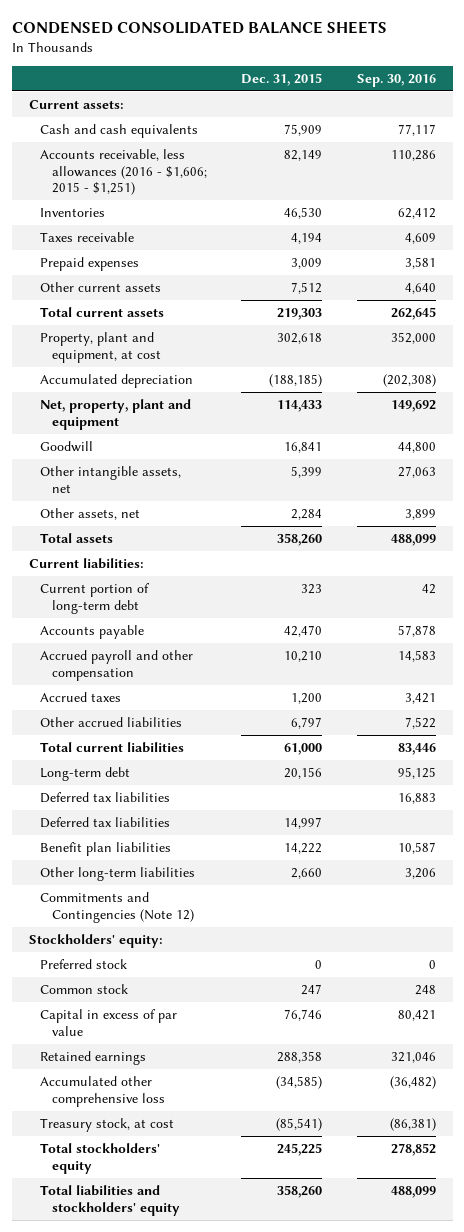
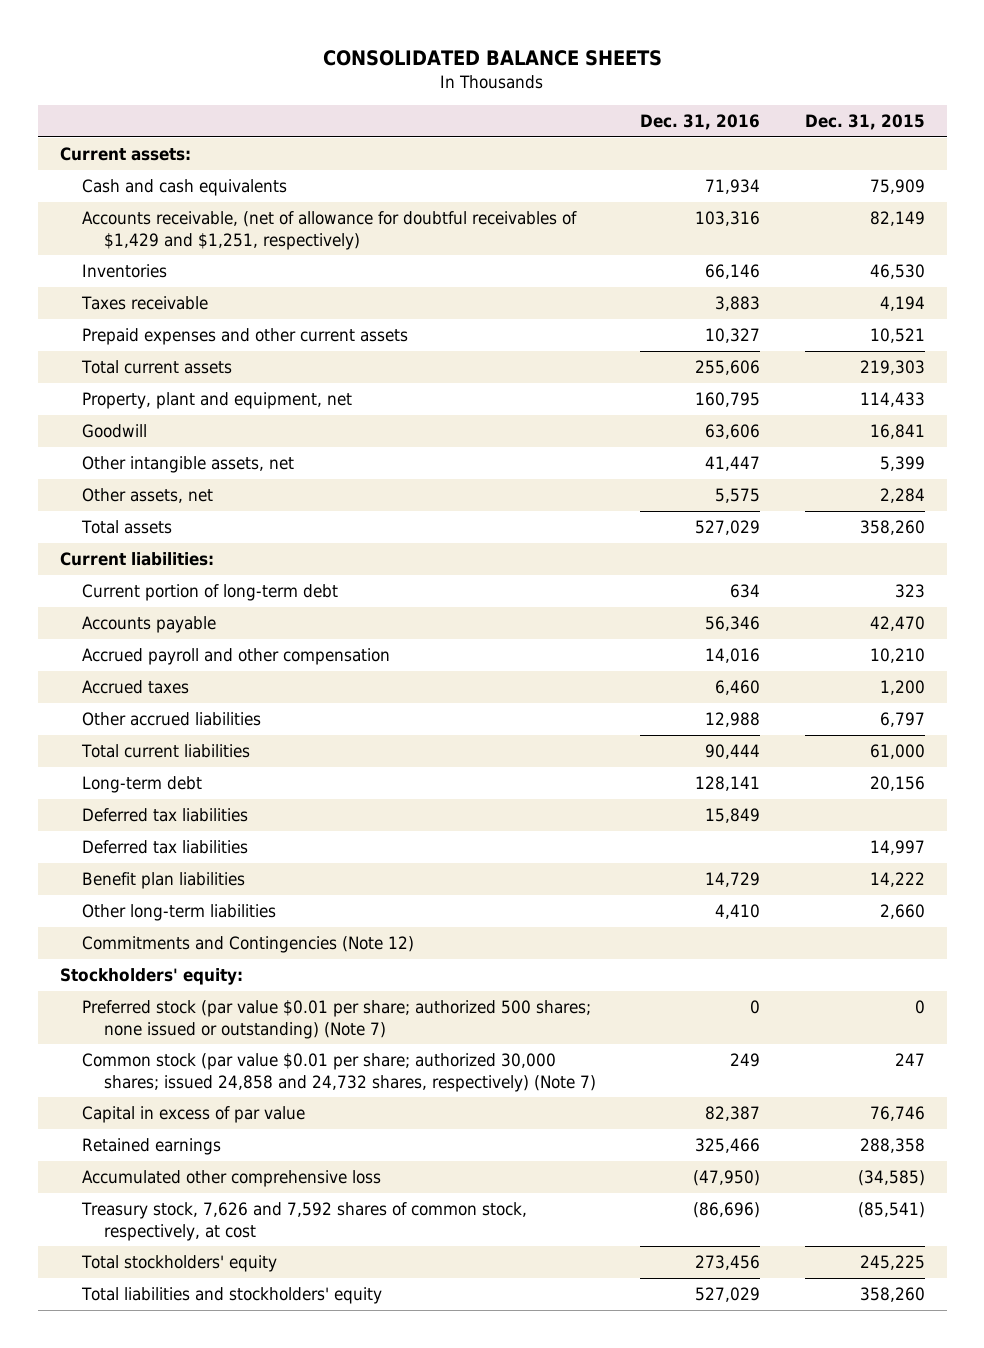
- CONDENSED CONSOLIDATED BALANCE SHEETS
+ CONSOLIDATED BALANCE SHEETS
- | Dec. 31, 2015 | Sep. 30, 2016
+ | Dec. 31, 2016 | Dec. 31, 2015
- Accounts receivable, less allowances (2016 - $1,606; 2015 - $1,251) | 82,149 | 110,286
+ Accounts receivable, (net of allowance for doubtful receivables of $1,429 and $1,251, respectively) | 103,316 | 82,149
- Prepaid expenses | 3,009 | 3,581
- Other current assets | 7,512 | 4,640
+ Prepaid expenses and other current assets | 10,327 | 10,521
- Property, plant and equipment, at cost | 302,618 | 352,000
- Accumulated depreciation | (188,185) | (202,308)
- Net, property, plant and equipment | 114,433 | 149,692
+ Property, plant and equipment, net | 160,795 | 114,433
- Preferred stock | 0 | 0
- Common stock | 247 | 248
+ Preferred stock (par value $0.01 per share; authorized 500 shares; none issued or outstanding) (Note 7) | 0 | 0
+ Common stock (par value $0.01 per share; authorized 30,000 shares; issued 24,858 and 24,732 shares, respectively) (Note 7) | 249 | 247
- Treasury stock, at cost | (85,541) | (86,381)
+ Treasury stock, 7,626 and 7,592 shares of common stock, respectively, at cost | (86,696) | (85,541)

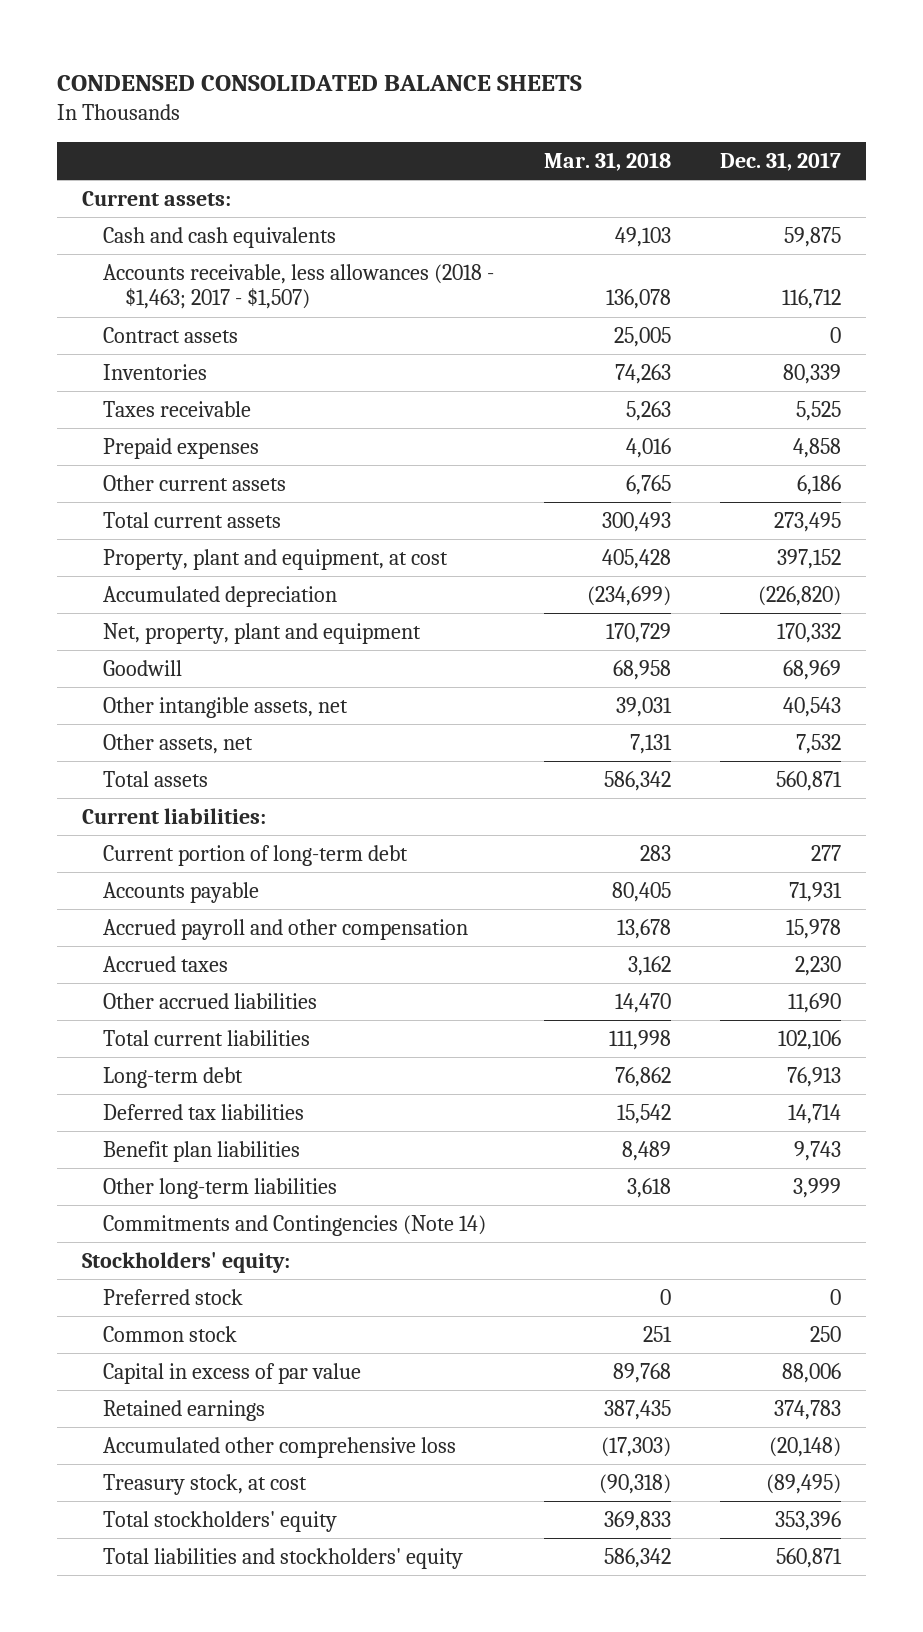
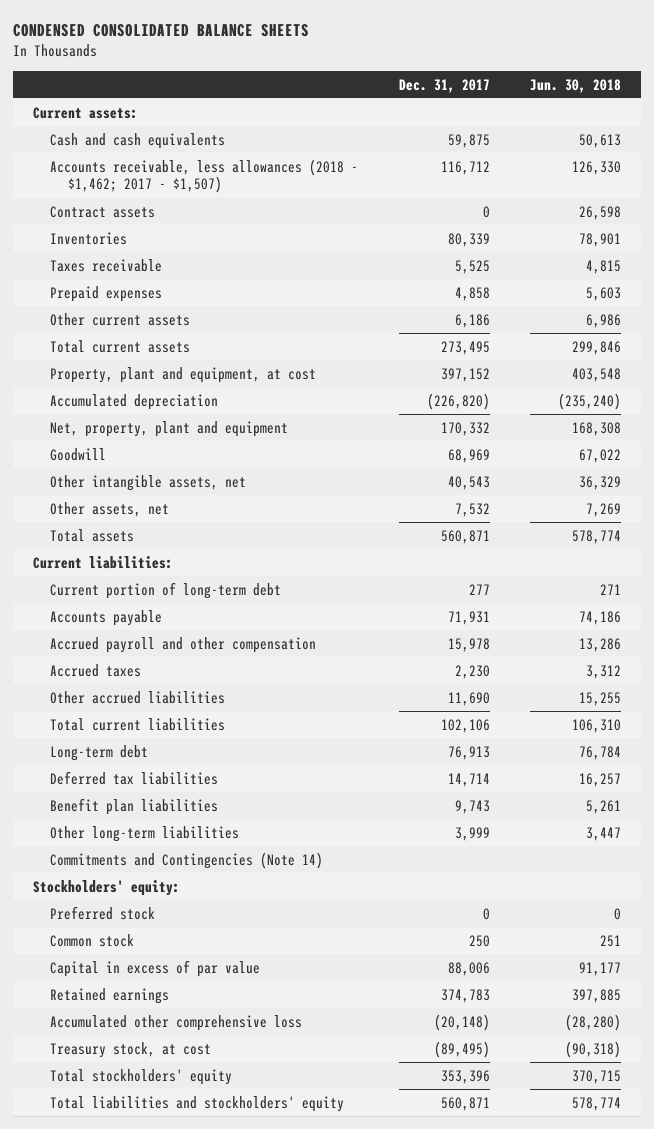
- | Mar. 31, 2018 | Dec. 31, 2017
+ | Dec. 31, 2017 | Jun. 30, 2018
- Accounts receivable, less allowances (2018 - $1,463; 2017 - $1,507) | 136,078 | 116,712
+ Accounts receivable, less allowances (2018 - $1,462; 2017 - $1,507) | 116,712 | 126,330

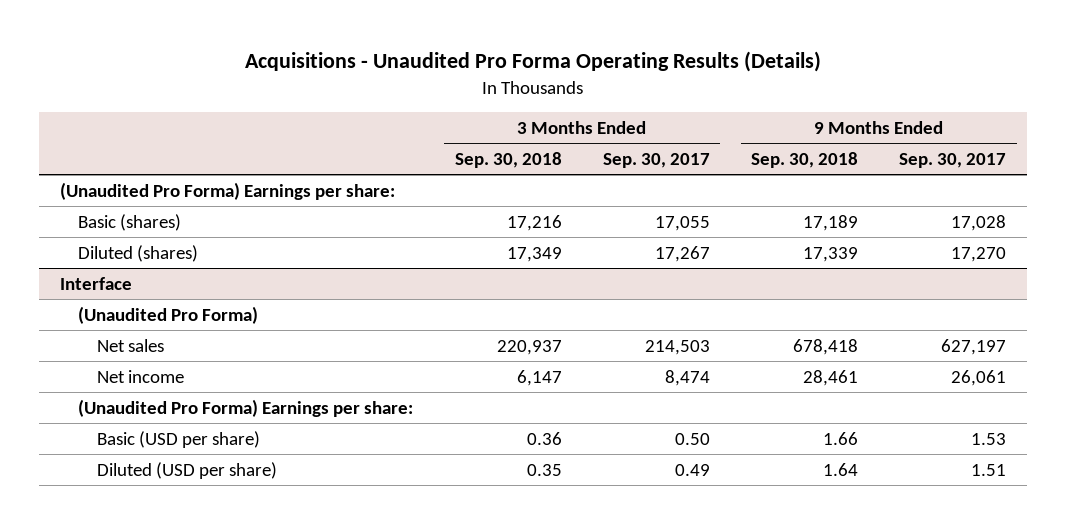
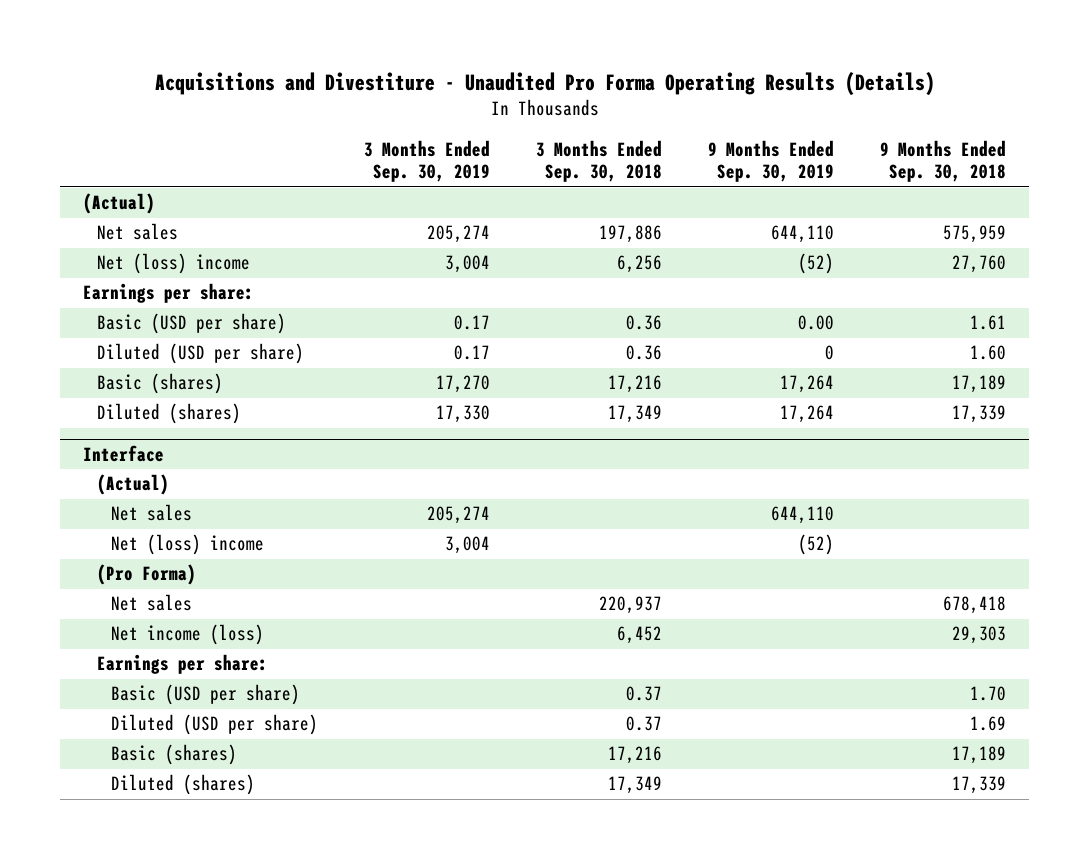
- Acquisitions - Unaudited Pro Forma Operating Results (Details)
+ Acquisitions and Divestiture - Unaudited Pro Forma Operating Results (Details)
- | 3 Months Ended Sep. 30, 2018 | 3 Months Ended Sep. 30, 2017 | 9 Months Ended Sep. 30, 2018 | 9 Months Ended Sep. 30, 2017
+ | 3 Months Ended Sep. 30, 2019 | 3 Months Ended Sep. 30, 2018 | 9 Months Ended Sep. 30, 2019 | 9 Months Ended Sep. 30, 2018
- (Unaudited Pro Forma) Earnings per share:
+ (Actual)
+ Net sales | 205,274 | 197,886 | 644,110 | 575,959
+ Net (loss) income | 3,004 | 6,256 | (52) | 27,760
+ Earnings per share:
+ Basic (USD per share) | 0.17 | 0.36 | 0.00 | 1.61
+ Diluted (USD per share) | 0.17 | 0.36 | 0 | 1.60
@ Interface
- (Unaudited Pro Forma)
+ (Actual)
+ Net sales | 205,274 | | 644,110 |
+ Net (loss) income | 3,004 | | (52) |
+ (Pro Forma)
- Net income | 6,147 | 8,474 | 28,461 | 26,061
- (Unaudited Pro Forma) Earnings per share:
- Basic (USD per share) | 0.36 | 0.50 | 1.66 | 1.53
- Diluted (USD per share) | 0.35 | 0.49 | 1.64 | 1.51
+ Net income (loss) | | 6,452 | | 29,303
+ Earnings per share:
+ Basic (USD per share) | | 0.37 | | 1.70
+ Diluted (USD per share) | | 0.37 | | 1.69
+ Basic (shares) | | 17,216 | | 17,189
+ Diluted (shares) | | 17,349 | | 17,339

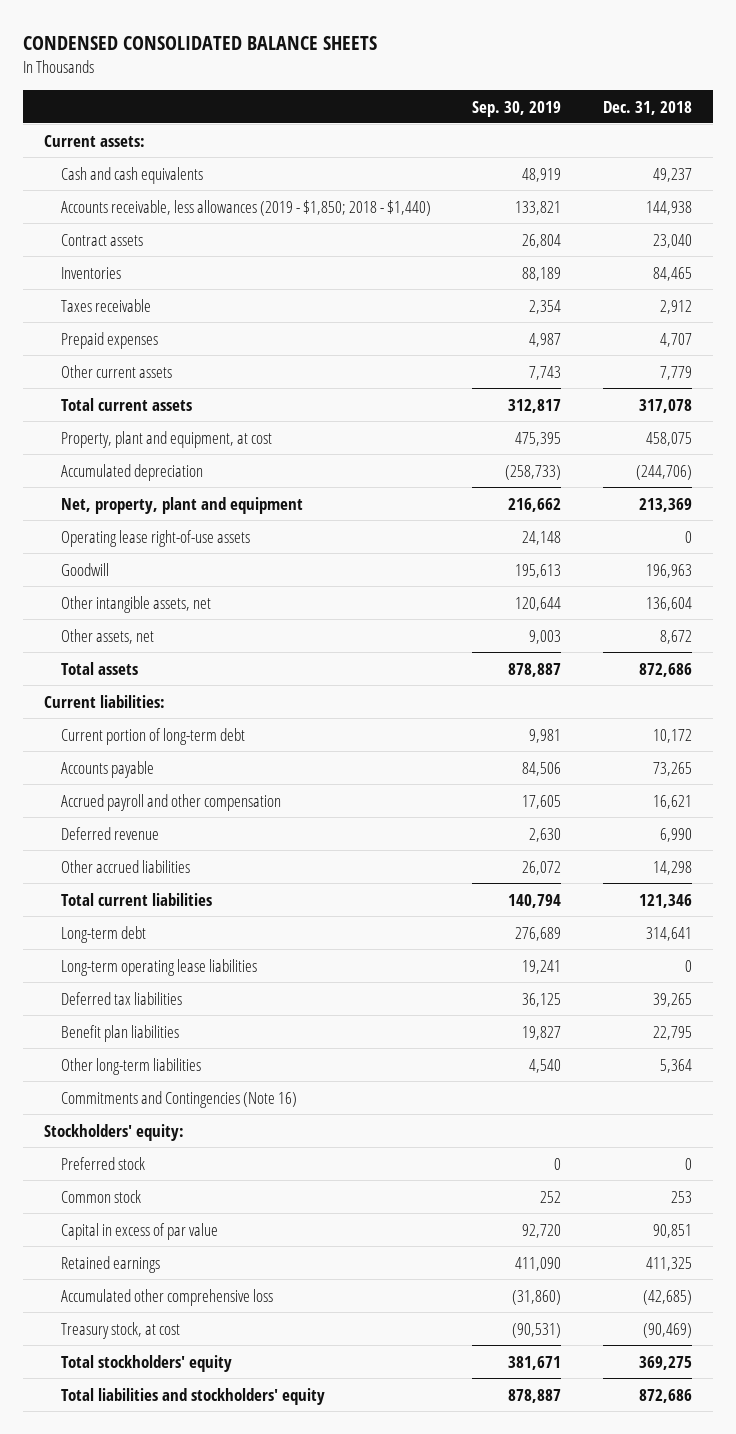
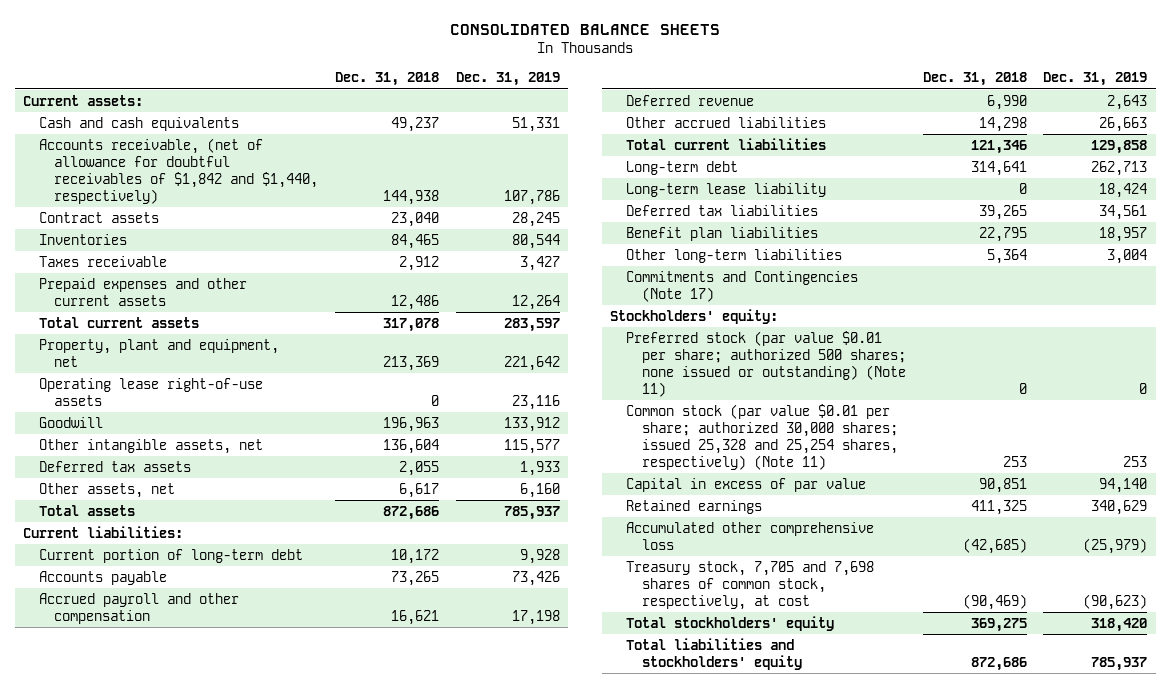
- CONDENSED CONSOLIDATED BALANCE SHEETS
+ CONSOLIDATED BALANCE SHEETS
- | Sep. 30, 2019 | Dec. 31, 2018
+ | Dec. 31, 2018 | Dec. 31, 2019
- Accounts receivable, less allowances (2019 - $1,850; 2018 - $1,440) | 133,821 | 144,938
+ Accounts receivable, (net of allowance for doubtful receivables of $1,842 and $1,440, respectively) | 144,938 | 107,786
- Prepaid expenses | 4,987 | 4,707
- Other current assets | 7,743 | 7,779
+ Prepaid expenses and other current assets | 12,486 | 12,264
- Property, plant and equipment, at cost | 475,395 | 458,075
- Accumulated depreciation | (258,733) | (244,706)
- Net, property, plant and equipment | 216,662 | 213,369
+ Property, plant and equipment, net | 213,369 | 221,642
- Other assets, net | 9,003 | 8,672
+ Deferred tax assets | 2,055 | 1,933
+ Other assets, net | 6,617 | 6,160
- Long-term operating lease liabilities | 19,241 | 0
+ Long-term lease liability | 0 | 18,424
- Commitments and Contingencies (Note 16)
+ Commitments and Contingencies (Note 17)
- Preferred stock | 0 | 0
- Common stock | 252 | 253
+ Preferred stock (par value $0.01 per share; authorized 500 shares; none issued or outstanding) (Note 11) | 0 | 0
+ Common stock (par value $0.01 per share; authorized 30,000 shares; issued 25,328 and 25,254 shares, respectively) (Note 11) | 253 | 253
- Treasury stock, at cost | (90,531) | (90,469)
+ Treasury stock, 7,705 and 7,698 shares of common stock, respectively, at cost | (90,469) | (90,623)

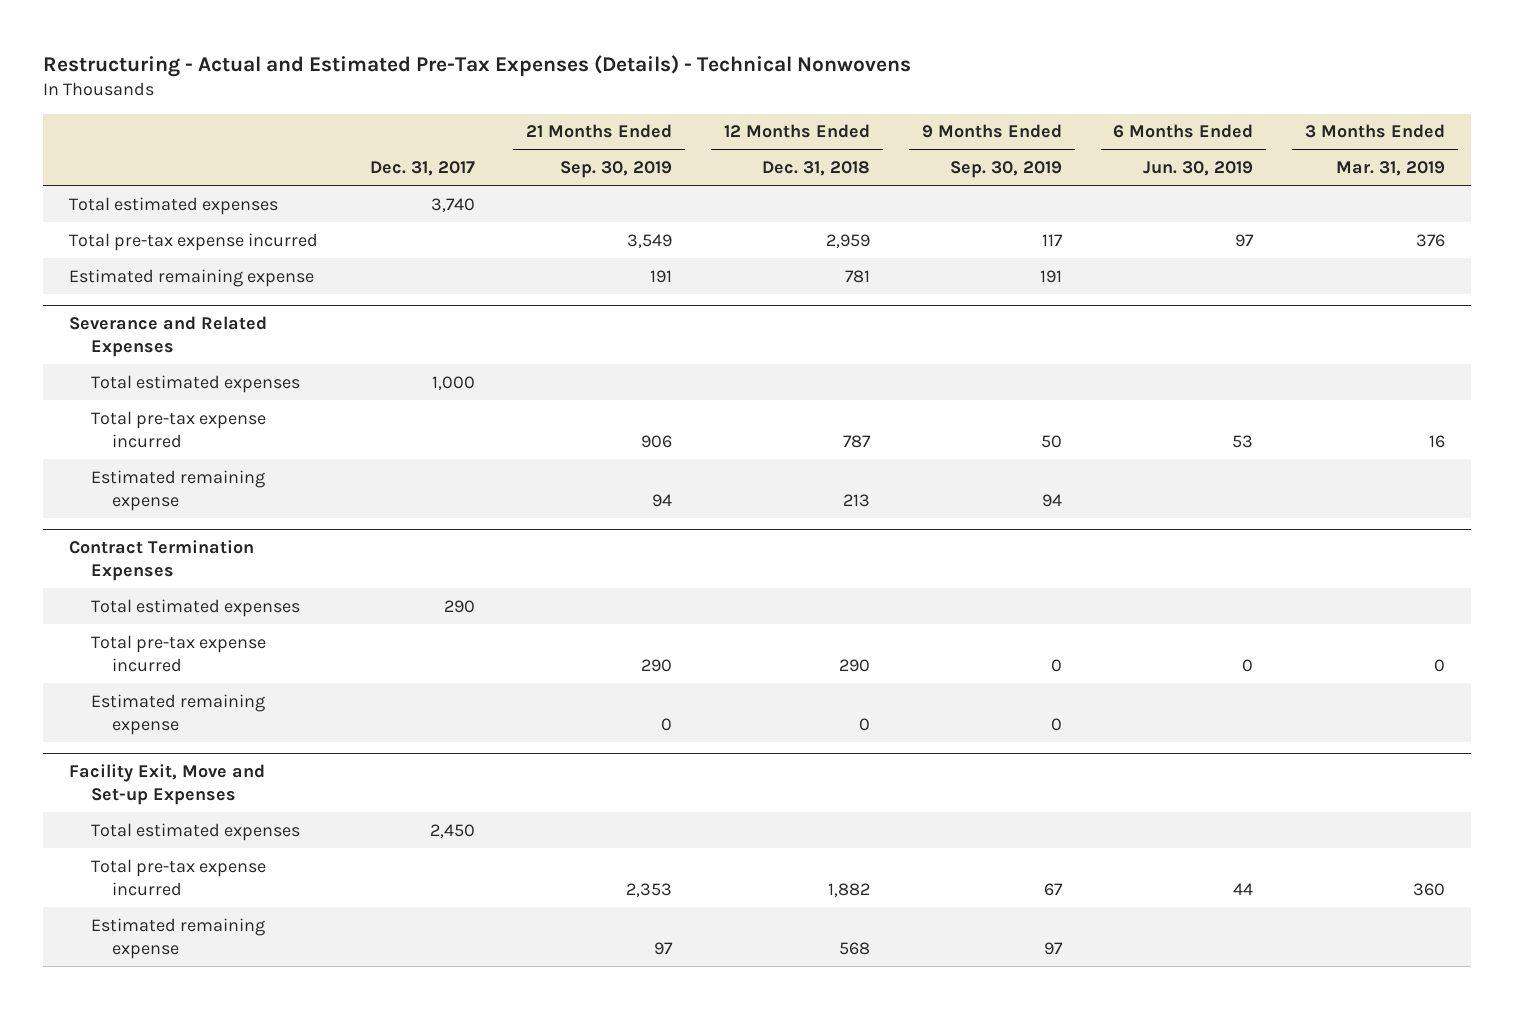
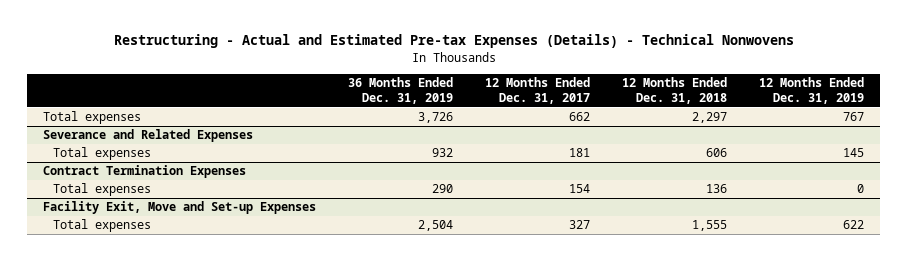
- Restructuring - Actual and Estimated Pre-Tax Expenses (Details) - Technical Nonwovens
+ Restructuring - Actual and Estimated Pre-tax Expenses (Details) - Technical Nonwovens
- | Dec. 31, 2017 | 21 Months Ended Sep. 30, 2019 | 12 Months Ended Dec. 31, 2018 | 9 Months Ended Sep. 30, 2019 | 6 Months Ended Jun. 30, 2019 | 3 Months Ended Mar. 31, 2019
+ | 36 Months Ended Dec. 31, 2019 | 12 Months Ended Dec. 31, 2017 | 12 Months Ended Dec. 31, 2018 | 12 Months Ended Dec. 31, 2019
- Total estimated expenses | 3,740 | | | | |
- Total pre-tax expense incurred | | 3,549 | 2,959 | 117 | 97 | 376
- Estimated remaining expense | | 191 | 781 | 191 | |
+ Total expenses | 3,726 | 662 | 2,297 | 767
@ Severance and Related Expenses
- Total estimated expenses | 1,000 | | | | |
- Total pre-tax expense incurred | | 906 | 787 | 50 | 53 | 16
- Estimated remaining expense | | 94 | 213 | 94 | |
+ Total expenses | 932 | 181 | 606 | 145
@ Contract Termination Expenses
- Total estimated expenses | 290 | | | | |
- Total pre-tax expense incurred | | 290 | 290 | 0 | 0 | 0
- Estimated remaining expense | | 0 | 0 | 0 | |
+ Total expenses | 290 | 154 | 136 | 0
@ Facility Exit, Move and Set-up Expenses
- Total estimated expenses | 2,450 | | | | |
- Total pre-tax expense incurred | | 2,353 | 1,882 | 67 | 44 | 360
- Estimated remaining expense | | 97 | 568 | 97 | |
+ Total expenses | 2,504 | 327 | 1,555 | 622

